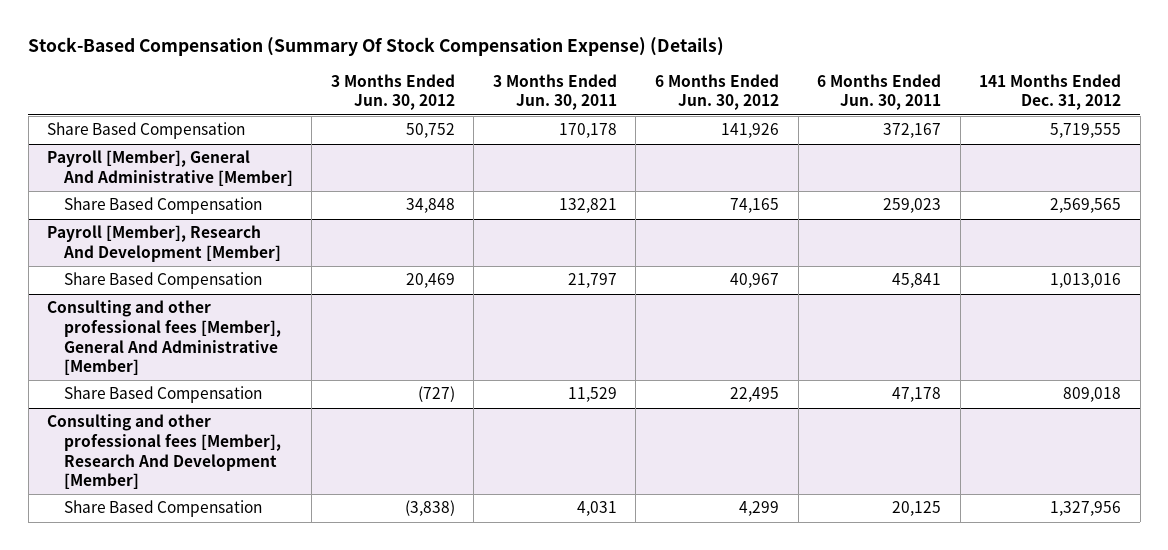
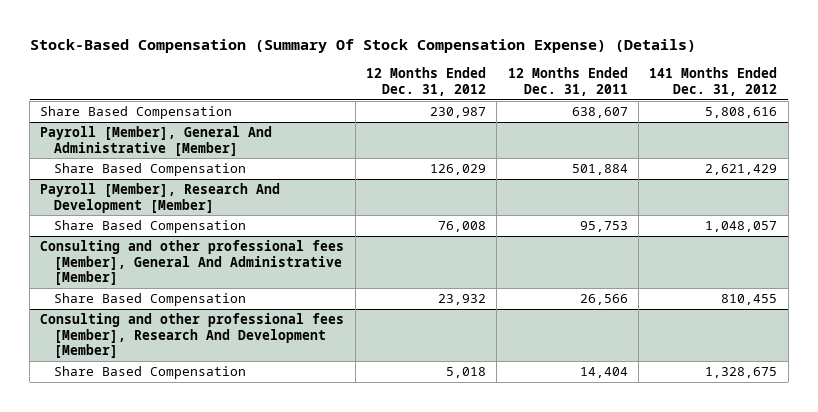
- | 3 Months Ended Jun. 30, 2012 | 3 Months Ended Jun. 30, 2011 | 6 Months Ended Jun. 30, 2012 | 6 Months Ended Jun. 30, 2011 | 141 Months Ended Dec. 31, 2012
+ | 12 Months Ended Dec. 31, 2012 | 12 Months Ended Dec. 31, 2011 | 141 Months Ended Dec. 31, 2012
- Share Based Compensation | 50,752 | 170,178 | 141,926 | 372,167 | 5,719,555
+ Share Based Compensation | 230,987 | 638,607 | 5,808,616
@ Payroll [Member], General And Administrative [Member]
- Share Based Compensation | 34,848 | 132,821 | 74,165 | 259,023 | 2,569,565
+ Share Based Compensation | 126,029 | 501,884 | 2,621,429
@ Payroll [Member], Research And Development [Member]
- Share Based Compensation | 20,469 | 21,797 | 40,967 | 45,841 | 1,013,016
+ Share Based Compensation | 76,008 | 95,753 | 1,048,057
@ Consulting and other professional fees [Member], General And Administrative [Member]
- Share Based Compensation | (727) | 11,529 | 22,495 | 47,178 | 809,018
+ Share Based Compensation | 23,932 | 26,566 | 810,455
@ Consulting and other professional fees [Member], Research And Development [Member]
- Share Based Compensation | (3,838) | 4,031 | 4,299 | 20,125 | 1,327,956
+ Share Based Compensation | 5,018 | 14,404 | 1,328,675

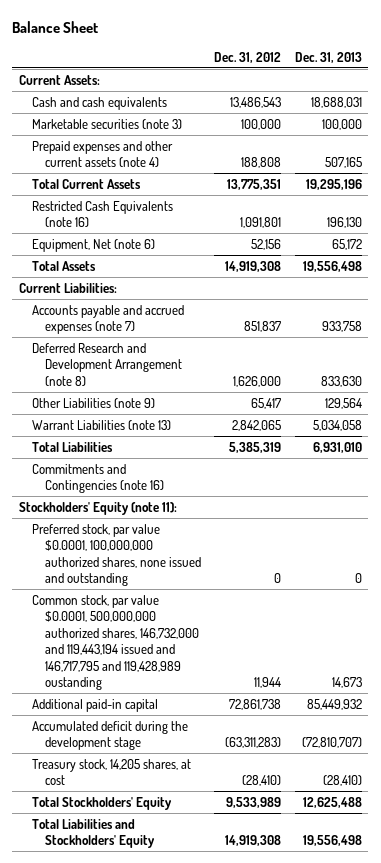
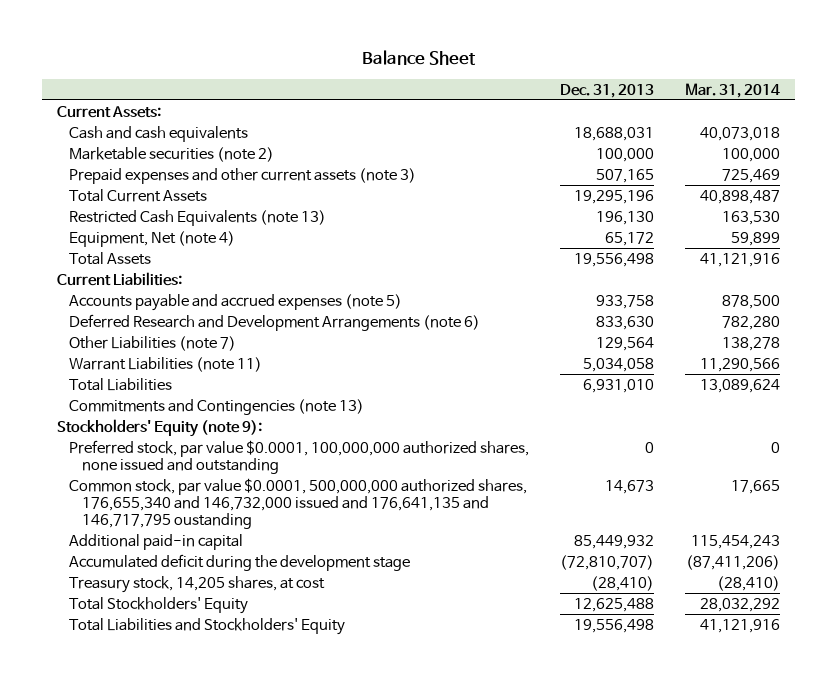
- | Dec. 31, 2012 | Dec. 31, 2013
+ | Dec. 31, 2013 | Mar. 31, 2014
- Marketable securities (note 3) | 100,000 | 100,000
- Prepaid expenses and other current assets (note 4) | 188,808 | 507,165
+ Marketable securities (note 2) | 100,000 | 100,000
+ Prepaid expenses and other current assets (note 3) | 507,165 | 725,469
- Restricted Cash Equivalents (note 16) | 1,091,801 | 196,130
- Equipment, Net (note 6) | 52,156 | 65,172
+ Restricted Cash Equivalents (note 13) | 196,130 | 163,530
+ Equipment, Net (note 4) | 65,172 | 59,899
- Accounts payable and accrued expenses (note 7) | 851,837 | 933,758
- Deferred Research and Development Arrangement (note 8) | 1,626,000 | 833,630
- Other Liabilities (note 9) | 65,417 | 129,564
- Warrant Liabilities (note 13) | 2,842,065 | 5,034,058
+ Accounts payable and accrued expenses (note 5) | 933,758 | 878,500
+ Deferred Research and Development Arrangements (note 6) | 833,630 | 782,280
+ Other Liabilities (note 7) | 129,564 | 138,278
+ Warrant Liabilities (note 11) | 5,034,058 | 11,290,566
- Commitments and Contingencies (note 16)
- Stockholders' Equity (note 11):
+ Commitments and Contingencies (note 13)
+ Stockholders' Equity (note 9):
- Common stock, par value $0.0001, 500,000,000 authorized shares, 146,732,000 and 119,443,194 issued and 146,717,795 and 119,428,989 oustanding | 11,944 | 14,673
+ Common stock, par value $0.0001, 500,000,000 authorized shares, 176,655,340 and 146,732,000 issued and 176,641,135 and 146,717,795 oustanding | 14,673 | 17,665

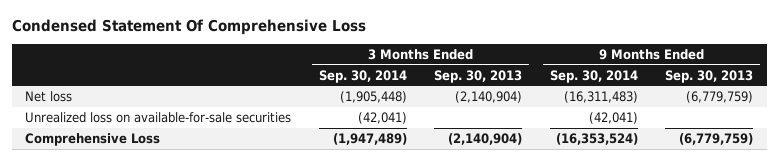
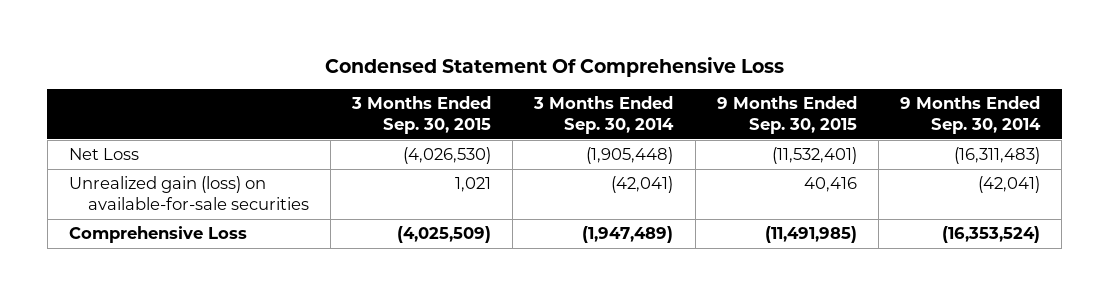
- | 3 Months Ended Sep. 30, 2014 | 3 Months Ended Sep. 30, 2013 | 9 Months Ended Sep. 30, 2014 | 9 Months Ended Sep. 30, 2013
+ | 3 Months Ended Sep. 30, 2015 | 3 Months Ended Sep. 30, 2014 | 9 Months Ended Sep. 30, 2015 | 9 Months Ended Sep. 30, 2014
- Net loss | (1,905,448) | (2,140,904) | (16,311,483) | (6,779,759)
- Unrealized loss on available-for-sale securities | (42,041) | | (42,041) |
+ Net Loss | (4,026,530) | (1,905,448) | (11,532,401) | (16,311,483)
+ Unrealized gain (loss) on available-for-sale securities | 1,021 | (42,041) | 40,416 | (42,041)

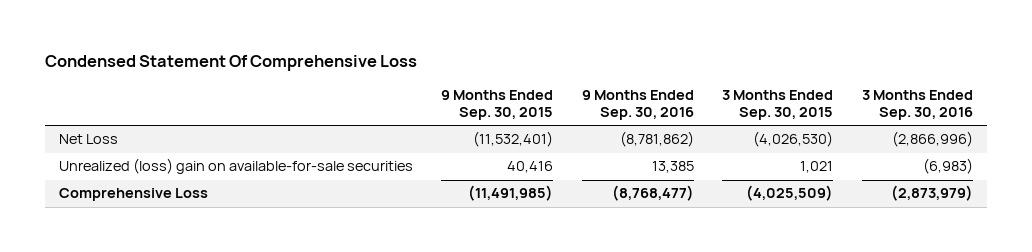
- | 3 Months Ended Sep. 30, 2015 | 3 Months Ended Sep. 30, 2014 | 9 Months Ended Sep. 30, 2015 | 9 Months Ended Sep. 30, 2014
+ | 9 Months Ended Sep. 30, 2015 | 9 Months Ended Sep. 30, 2016 | 3 Months Ended Sep. 30, 2015 | 3 Months Ended Sep. 30, 2016
- Unrealized gain (loss) on available-for-sale securities | 1,021 | (42,041) | 40,416 | (42,041)
+ Unrealized (loss) gain on available-for-sale securities | 40,416 | 13,385 | 1,021 | (6,983)

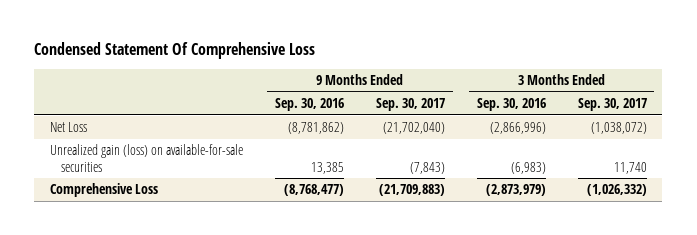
- | 9 Months Ended Sep. 30, 2015 | 9 Months Ended Sep. 30, 2016 | 3 Months Ended Sep. 30, 2015 | 3 Months Ended Sep. 30, 2016
+ | 9 Months Ended Sep. 30, 2016 | 9 Months Ended Sep. 30, 2017 | 3 Months Ended Sep. 30, 2016 | 3 Months Ended Sep. 30, 2017
- Unrealized (loss) gain on available-for-sale securities | 40,416 | 13,385 | 1,021 | (6,983)
+ Unrealized gain (loss) on available-for-sale securities | 13,385 | (7,843) | (6,983) | 11,740

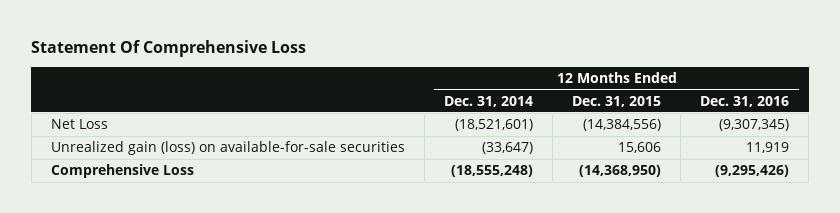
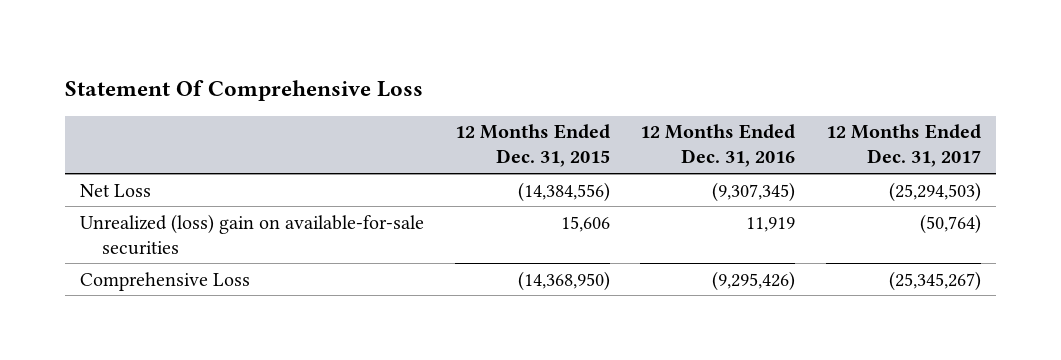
- | 12 Months Ended Dec. 31, 2014 | 12 Months Ended Dec. 31, 2015 | 12 Months Ended Dec. 31, 2016
+ | 12 Months Ended Dec. 31, 2015 | 12 Months Ended Dec. 31, 2016 | 12 Months Ended Dec. 31, 2017
- Unrealized gain (loss) on available-for-sale securities | (33,647) | 15,606 | 11,919
+ Unrealized (loss) gain on available-for-sale securities | 15,606 | 11,919 | (50,764)

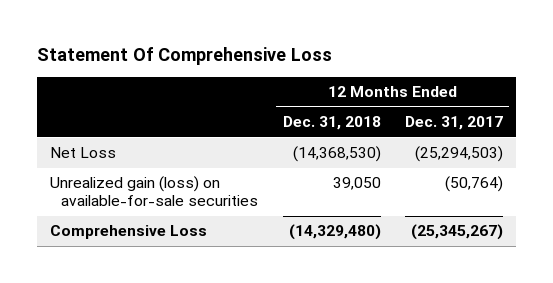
- | 12 Months Ended Dec. 31, 2015 | 12 Months Ended Dec. 31, 2016 | 12 Months Ended Dec. 31, 2017
+ | 12 Months Ended Dec. 31, 2018 | 12 Months Ended Dec. 31, 2017
- Unrealized (loss) gain on available-for-sale securities | 15,606 | 11,919 | (50,764)
+ Unrealized gain (loss) on available-for-sale securities | 39,050 | (50,764)

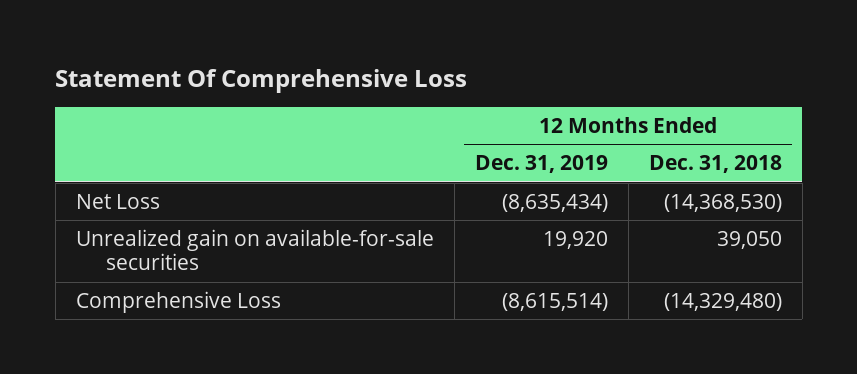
- | 12 Months Ended Dec. 31, 2018 | 12 Months Ended Dec. 31, 2017
+ | 12 Months Ended Dec. 31, 2019 | 12 Months Ended Dec. 31, 2018
- Unrealized gain (loss) on available-for-sale securities | 39,050 | (50,764)
+ Unrealized gain on available-for-sale securities | 19,920 | 39,050

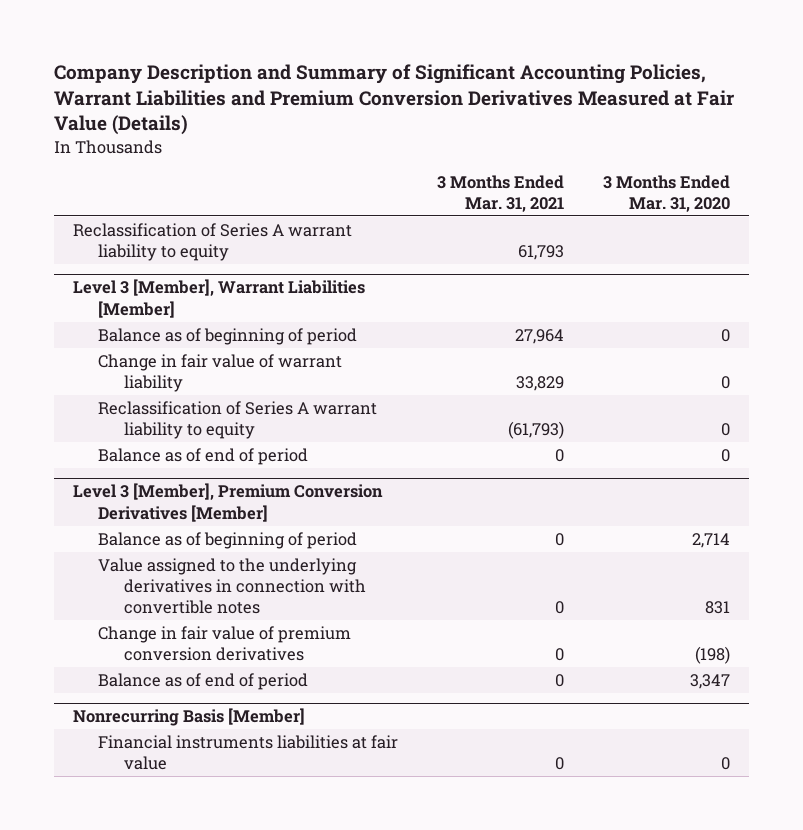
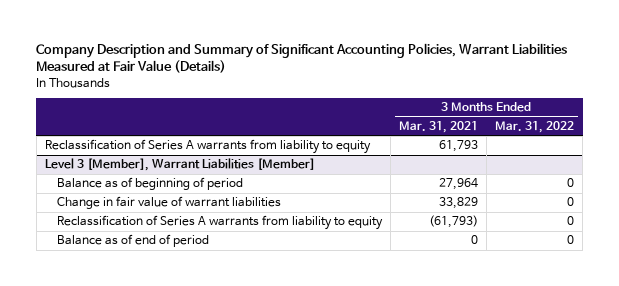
- Company Description and Summary of Significant Accounting Policies, Warrant Liabilities and Premium Conversion Derivatives Measured at Fair Value (Details)
+ Company Description and Summary of Significant Accounting Policies, Warrant Liabilities Measured at Fair Value (Details)
- | 3 Months Ended Mar. 31, 2021 | 3 Months Ended Mar. 31, 2020
+ | 3 Months Ended Mar. 31, 2021 | 3 Months Ended Mar. 31, 2022
- Reclassification of Series A warrant liability to equity | 61,793 |
+ Reclassification of Series A warrants from liability to equity | 61,793 |
@ Level 3 [Member], Warrant Liabilities [Member]
- Change in fair value of warrant liability | 33,829 | 0
- Reclassification of Series A warrant liability to equity | (61,793) | 0
- Balance as of end of period | 0 | 0
- Level 3 [Member], Premium Conversion Derivatives [Member]
- Balance as of beginning of period | 0 | 2,714
- Value assigned to the underlying derivatives in connection with convertible notes | 0 | 831
- Change in fair value of premium conversion derivatives | 0 | (198)
@ Level 3 [Member], Warrant Liabilities [Member]
+ Change in fair value of warrant liabilities | 33,829 | 0
+ Reclassification of Series A warrants from liability to equity | (61,793) | 0
- Nonrecurring Basis [Member]
- Financial instruments liabilities at fair value | 0 | 0

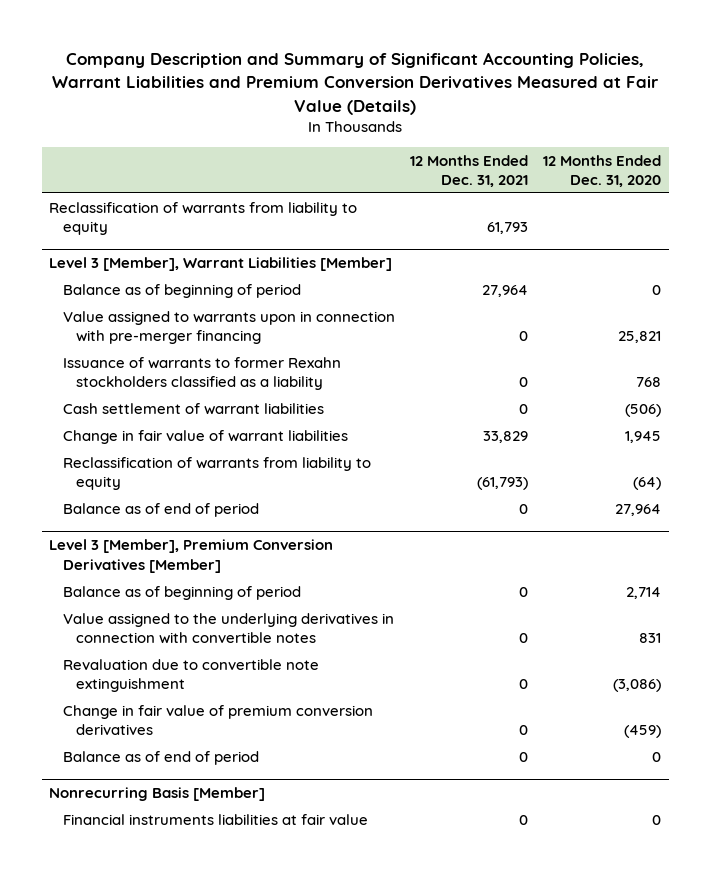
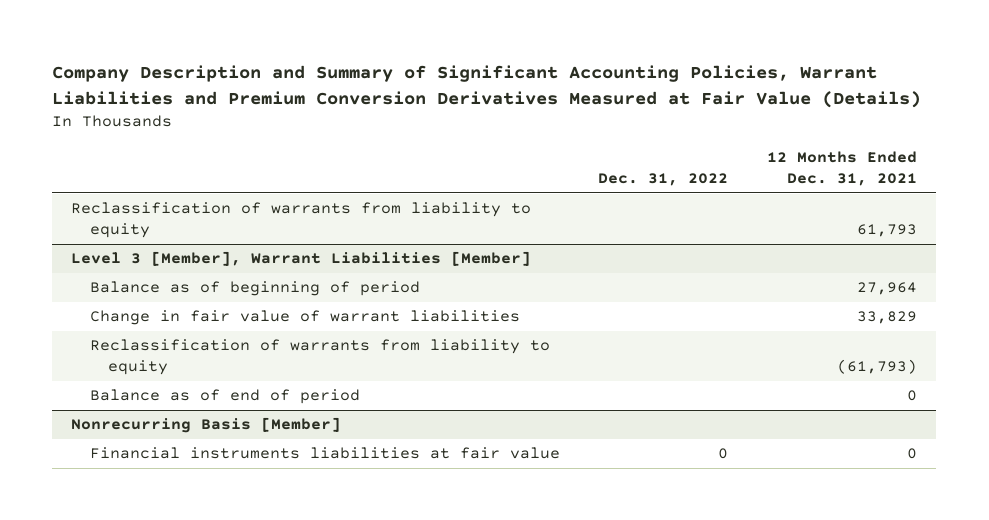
- | 12 Months Ended Dec. 31, 2021 | 12 Months Ended Dec. 31, 2020
+ | Dec. 31, 2022 | 12 Months Ended Dec. 31, 2021
@ Level 3 [Member], Warrant Liabilities [Member]
- Value assigned to warrants upon in connection with pre-merger financing | 0 | 25,821
- Issuance of warrants to former Rexahn stockholders classified as a liability | 0 | 768
- Cash settlement of warrant liabilities | 0 | (506)
- Level 3 [Member], Premium Conversion Derivatives [Member]
- Balance as of beginning of period | 0 | 2,714
- Value assigned to the underlying derivatives in connection with convertible notes | 0 | 831
- Revaluation due to convertible note extinguishment | 0 | (3,086)
- Change in fair value of premium conversion derivatives | 0 | (459)
- Balance as of end of period | 0 | 0

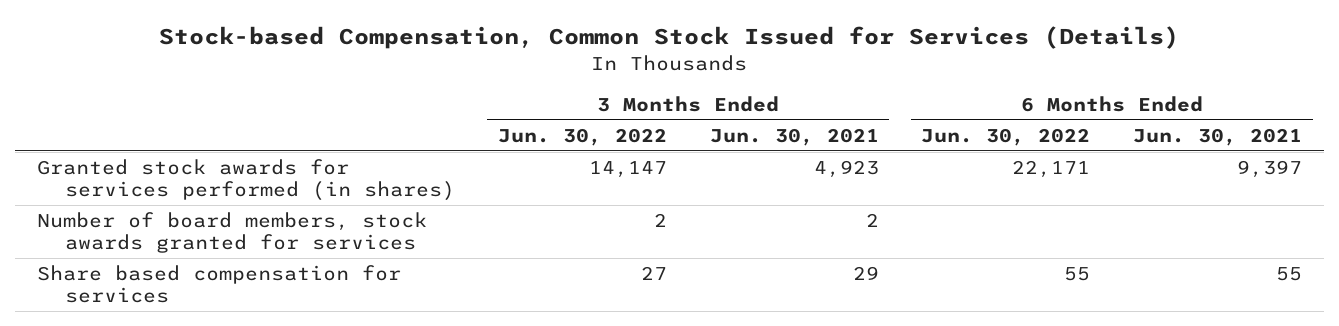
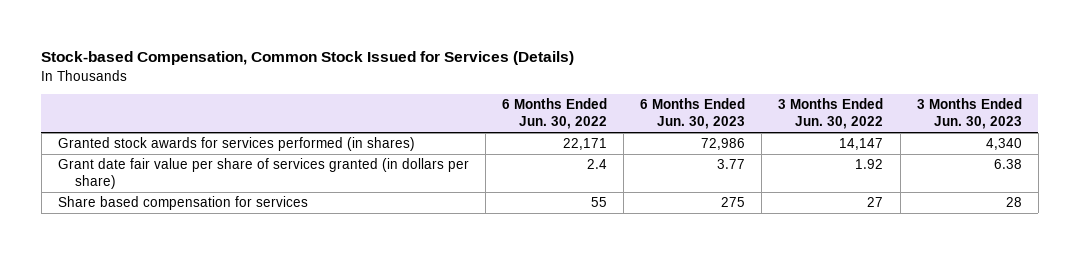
- | 3 Months Ended Jun. 30, 2022 | 3 Months Ended Jun. 30, 2021 | 6 Months Ended Jun. 30, 2022 | 6 Months Ended Jun. 30, 2021
+ | 6 Months Ended Jun. 30, 2022 | 6 Months Ended Jun. 30, 2023 | 3 Months Ended Jun. 30, 2022 | 3 Months Ended Jun. 30, 2023
- Number of board members, stock awards granted for services | 2 | 2 | |
+ Grant date fair value per share of services granted (in dollars per share) | 2.4 | 3.77 | 1.92 | 6.38

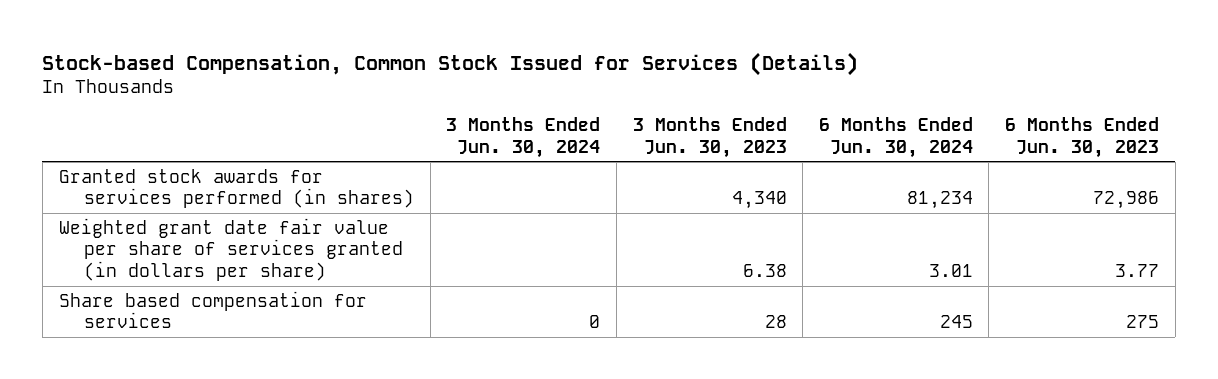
- | 6 Months Ended Jun. 30, 2022 | 6 Months Ended Jun. 30, 2023 | 3 Months Ended Jun. 30, 2022 | 3 Months Ended Jun. 30, 2023
+ | 3 Months Ended Jun. 30, 2024 | 3 Months Ended Jun. 30, 2023 | 6 Months Ended Jun. 30, 2024 | 6 Months Ended Jun. 30, 2023
- Grant date fair value per share of services granted (in dollars per share) | 2.4 | 3.77 | 1.92 | 6.38
+ Weighted grant date fair value per share of services granted (in dollars per share) | | 6.38 | 3.01 | 3.77

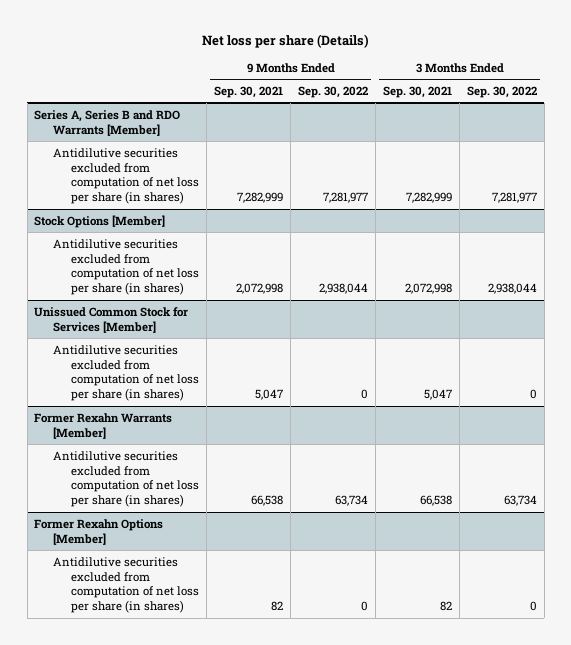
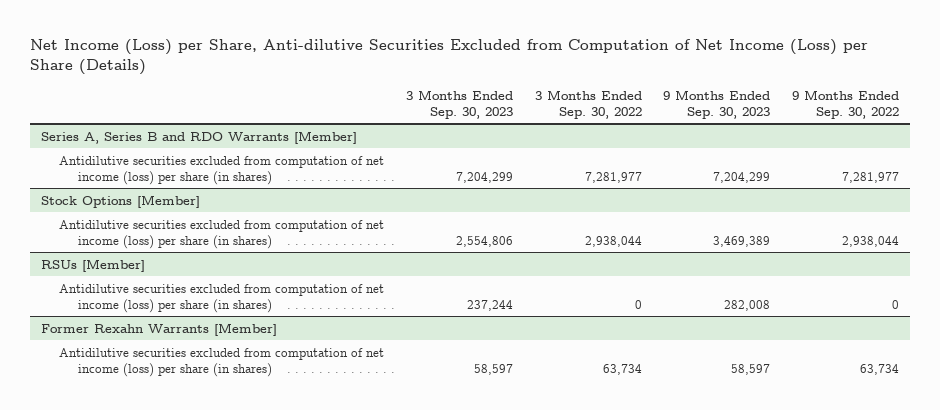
- Net loss per share (Details)
+ Net Income (Loss) per Share, Anti-dilutive Securities Excluded from Computation of Net Income (Loss) per Share (Details)
- | 9 Months Ended Sep. 30, 2021 | 9 Months Ended Sep. 30, 2022 | 3 Months Ended Sep. 30, 2021 | 3 Months Ended Sep. 30, 2022
+ | 3 Months Ended Sep. 30, 2023 | 3 Months Ended Sep. 30, 2022 | 9 Months Ended Sep. 30, 2023 | 9 Months Ended Sep. 30, 2022
@ Series A, Series B and RDO Warrants [Member]
- Antidilutive securities excluded from computation of net loss per share (in shares) | 7,282,999 | 7,281,977 | 7,282,999 | 7,281,977
+ Antidilutive securities excluded from computation of net income (loss) per share (in shares) | 7,204,299 | 7,281,977 | 7,204,299 | 7,281,977
@ Stock Options [Member]
- Antidilutive securities excluded from computation of net loss per share (in shares) | 2,072,998 | 2,938,044 | 2,072,998 | 2,938,044
- Unissued Common Stock for Services [Member]
- Antidilutive securities excluded from computation of net loss per share (in shares) | 5,047 | 0 | 5,047 | 0
@ Stock Options [Member]
+ Antidilutive securities excluded from computation of net income (loss) per share (in shares) | 2,554,806 | 2,938,044 | 3,469,389 | 2,938,044
+ RSUs [Member]
+ Antidilutive securities excluded from computation of net income (loss) per share (in shares) | 237,244 | 0 | 282,008 | 0
@ Former Rexahn Warrants [Member]
- Antidilutive securities excluded from computation of net loss per share (in shares) | 66,538 | 63,734 | 66,538 | 63,734
- Former Rexahn Options [Member]
- Antidilutive securities excluded from computation of net loss per share (in shares) | 82 | 0 | 82 | 0
@ Former Rexahn Warrants [Member]
+ Antidilutive securities excluded from computation of net income (loss) per share (in shares) | 58,597 | 63,734 | 58,597 | 63,734

